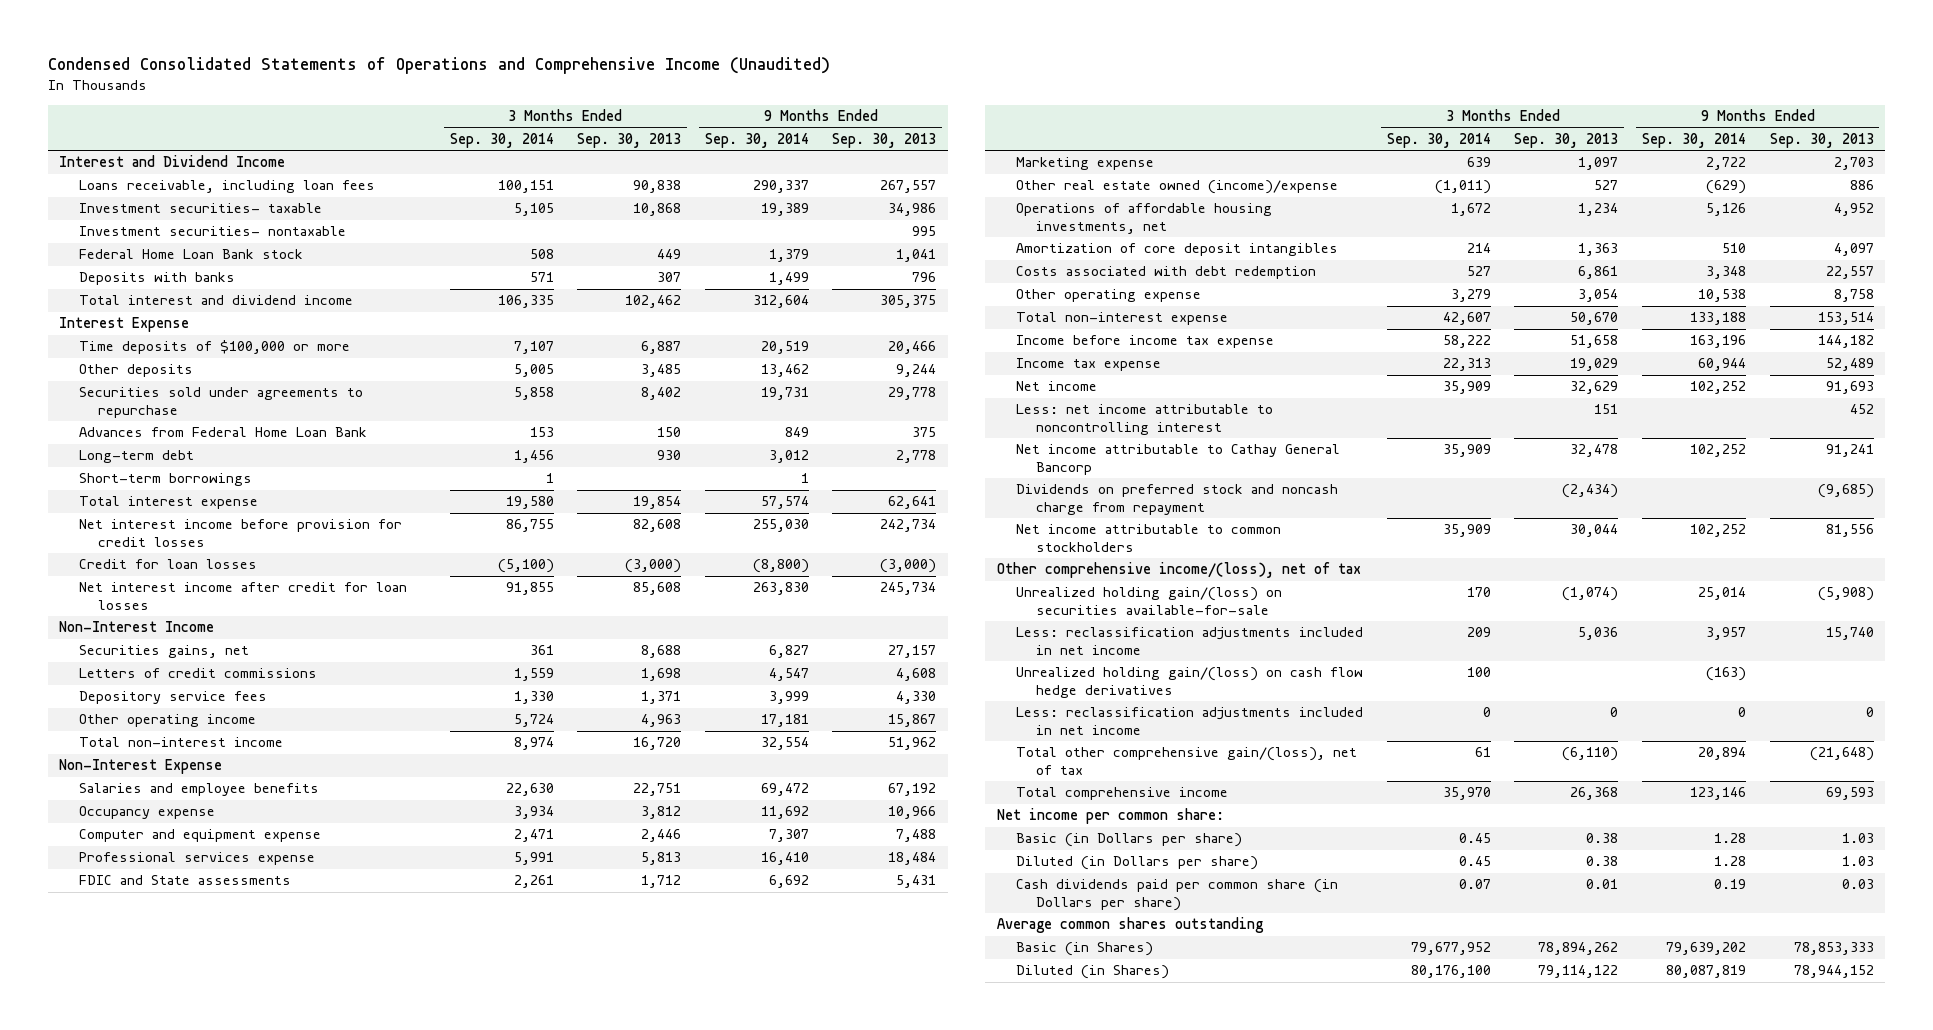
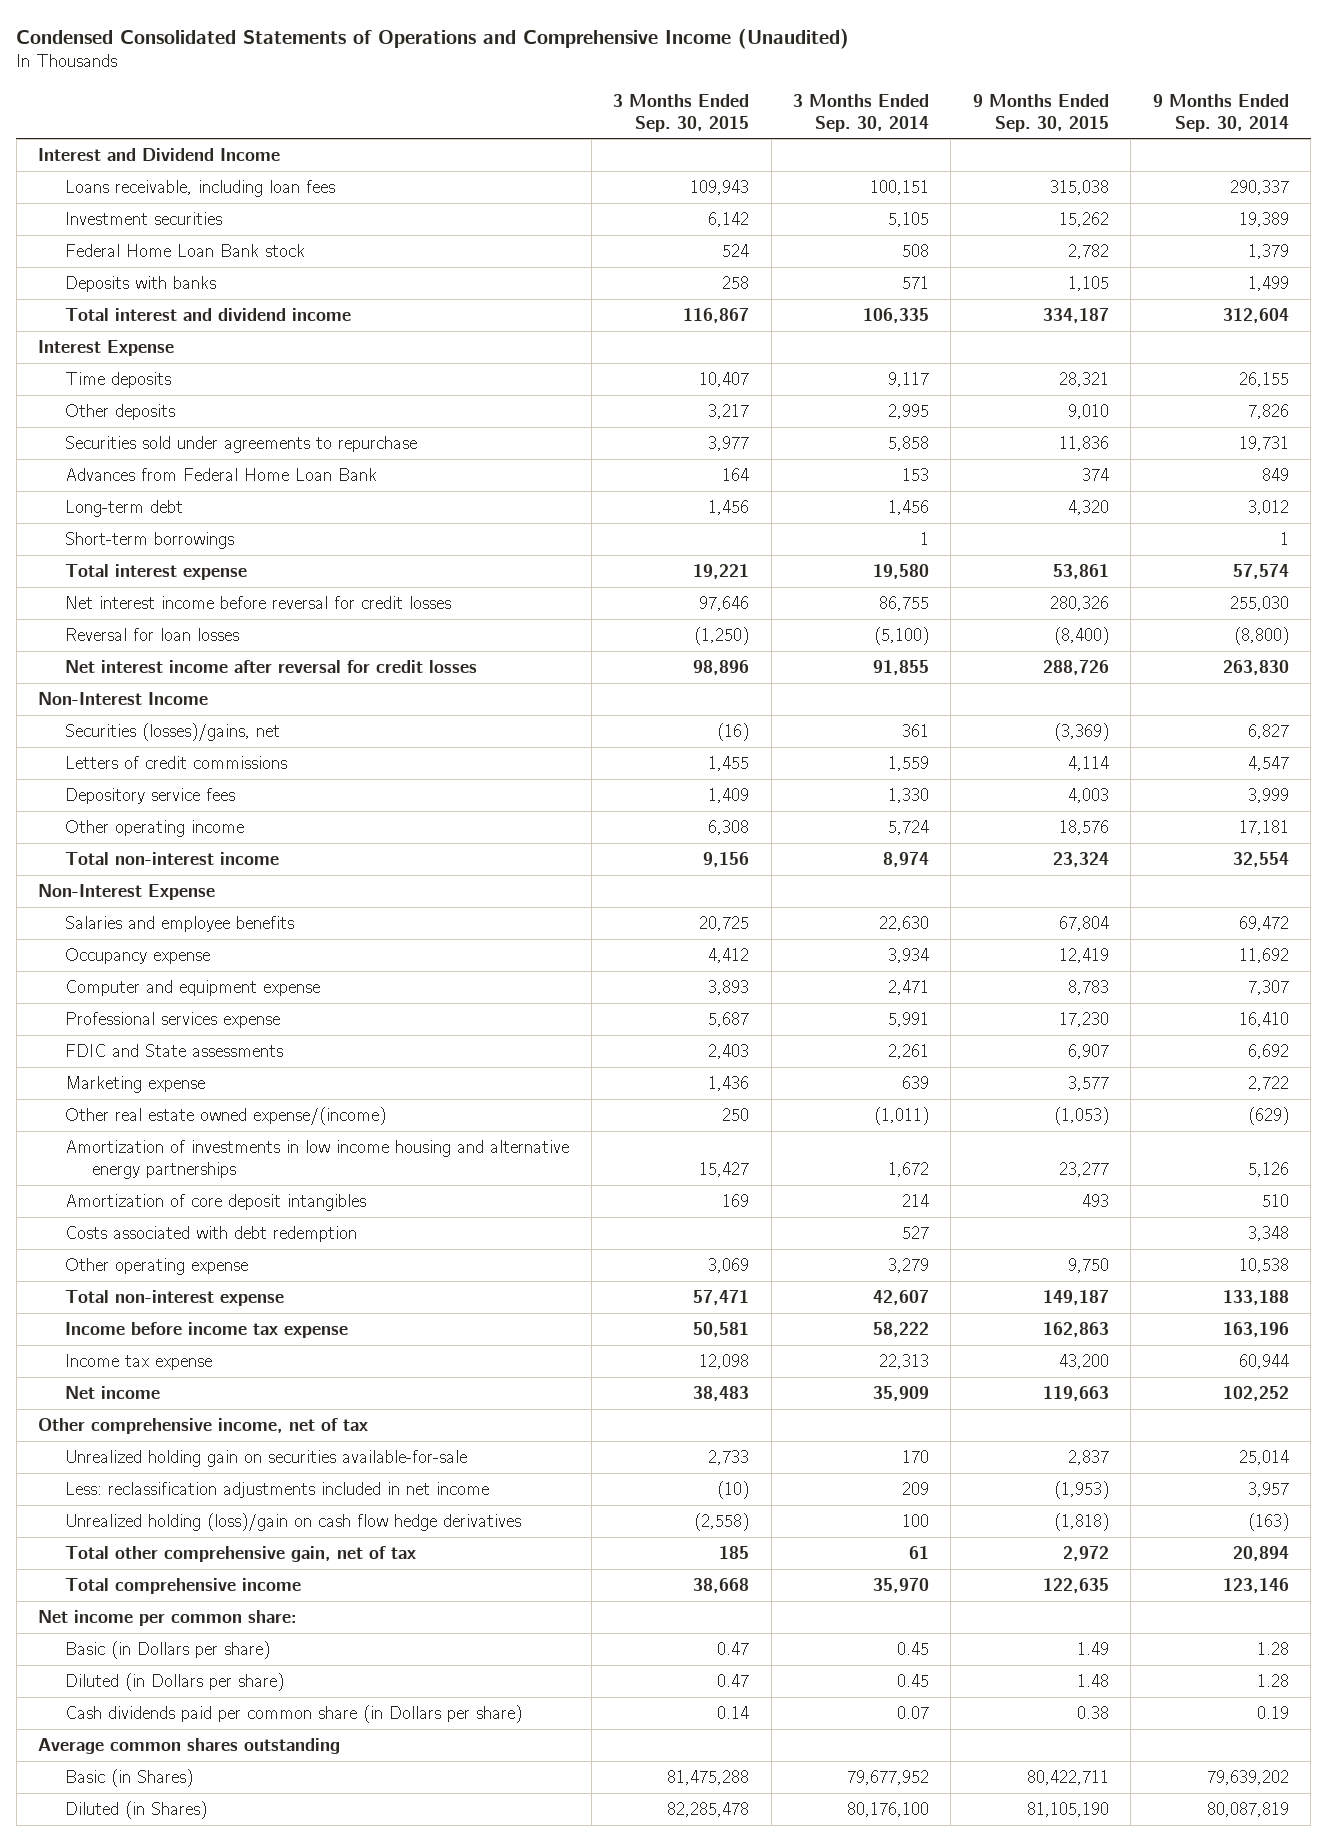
- | 3 Months Ended Sep. 30, 2014 | 3 Months Ended Sep. 30, 2013 | 9 Months Ended Sep. 30, 2014 | 9 Months Ended Sep. 30, 2013
+ | 3 Months Ended Sep. 30, 2015 | 3 Months Ended Sep. 30, 2014 | 9 Months Ended Sep. 30, 2015 | 9 Months Ended Sep. 30, 2014
- Investment securities- taxable | 5,105 | 10,868 | 19,389 | 34,986
- Investment securities- nontaxable | | | | 995
+ Investment securities | 6,142 | 5,105 | 15,262 | 19,389
- Time deposits of $100,000 or more | 7,107 | 6,887 | 20,519 | 20,466
- Other deposits | 5,005 | 3,485 | 13,462 | 9,244
+ Time deposits | 10,407 | 9,117 | 28,321 | 26,155
+ Other deposits | 3,217 | 2,995 | 9,010 | 7,826
- Net interest income before provision for credit losses | 86,755 | 82,608 | 255,030 | 242,734
- Credit for loan losses | (5,100) | (3,000) | (8,800) | (3,000)
- Net interest income after credit for loan losses | 91,855 | 85,608 | 263,830 | 245,734
+ Net interest income before reversal for credit losses | 97,646 | 86,755 | 280,326 | 255,030
+ Reversal for loan losses | (1,250) | (5,100) | (8,400) | (8,800)
+ Net interest income after reversal for credit losses | 98,896 | 91,855 | 288,726 | 263,830
- Securities gains, net | 361 | 8,688 | 6,827 | 27,157
+ Securities (losses)/gains, net | (16) | 361 | (3,369) | 6,827
- Other real estate owned (income)/expense | (1,011) | 527 | (629) | 886
- Operations of affordable housing investments, net | 1,672 | 1,234 | 5,126 | 4,952
+ Other real estate owned expense/(income) | 250 | (1,011) | (1,053) | (629)
+ Amortization of investments in low income housing and alternative energy partnerships | 15,427 | 1,672 | 23,277 | 5,126
- Less: net income attributable to noncontrolling interest | | 151 | | 452
- Net income attributable to Cathay General Bancorp | 35,909 | 32,478 | 102,252 | 91,241
- Dividends on preferred stock and noncash charge from repayment | | (2,434) | | (9,685)
- Net income attributable to common stockholders | 35,909 | 30,044 | 102,252 | 81,556
- Other comprehensive income/(loss), net of tax
- Unrealized holding gain/(loss) on securities available-for-sale | 170 | (1,074) | 25,014 | (5,908)
+ Other comprehensive income, net of tax
+ Unrealized holding gain on securities available-for-sale | 2,733 | 170 | 2,837 | 25,014
- Unrealized holding gain/(loss) on cash flow hedge derivatives | 100 | | (163) |
- Less: reclassification adjustments included in net income | 0 | 0 | 0 | 0
- Total other comprehensive gain/(loss), net of tax | 61 | (6,110) | 20,894 | (21,648)
+ Unrealized holding (loss)/gain on cash flow hedge derivatives | (2,558) | 100 | (1,818) | (163)
+ Total other comprehensive gain, net of tax | 185 | 61 | 2,972 | 20,894

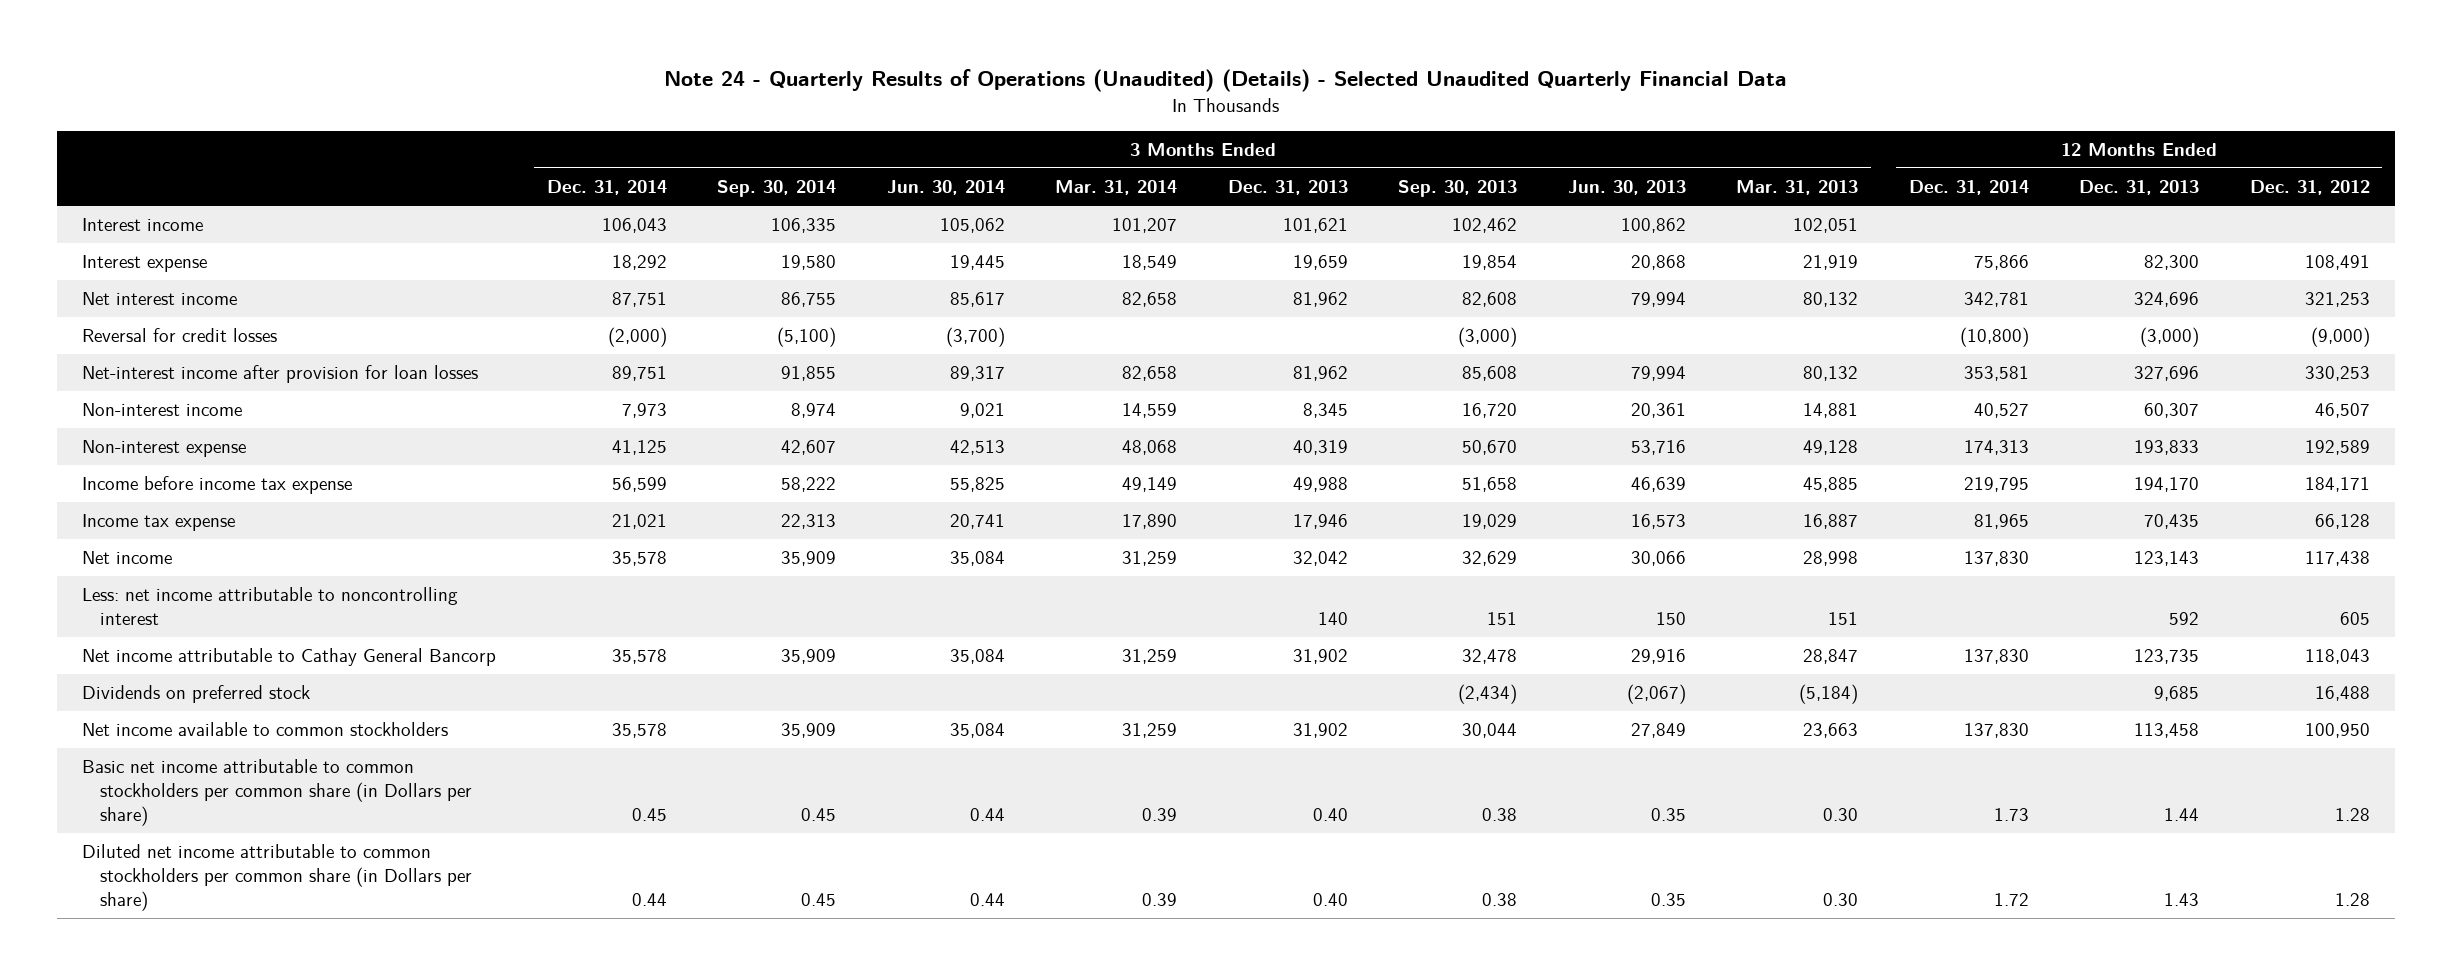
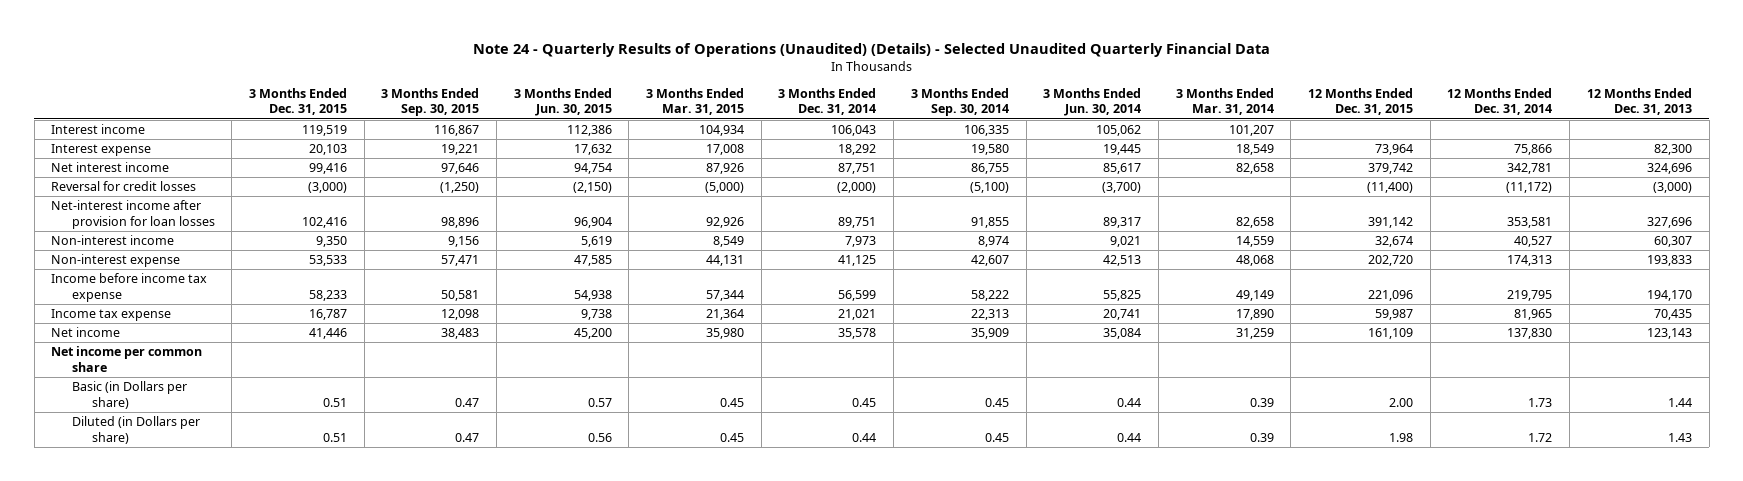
- | 3 Months Ended Dec. 31, 2014 | 3 Months Ended Sep. 30, 2014 | 3 Months Ended Jun. 30, 2014 | 3 Months Ended Mar. 31, 2014 | 3 Months Ended Dec. 31, 2013 | 3 Months Ended Sep. 30, 2013 | 3 Months Ended Jun. 30, 2013 | 3 Months Ended Mar. 31, 2013 | 12 Months Ended Dec. 31, 2014 | 12 Months Ended Dec. 31, 2013 | 12 Months Ended Dec. 31, 2012
+ | 3 Months Ended Dec. 31, 2015 | 3 Months Ended Sep. 30, 2015 | 3 Months Ended Jun. 30, 2015 | 3 Months Ended Mar. 31, 2015 | 3 Months Ended Dec. 31, 2014 | 3 Months Ended Sep. 30, 2014 | 3 Months Ended Jun. 30, 2014 | 3 Months Ended Mar. 31, 2014 | 12 Months Ended Dec. 31, 2015 | 12 Months Ended Dec. 31, 2014 | 12 Months Ended Dec. 31, 2013
- Reversal for credit losses | (2,000) | (5,100) | (3,700) | | | (3,000) | | | (10,800) | (3,000) | (9,000)
+ Reversal for credit losses | (3,000) | (1,250) | (2,150) | (5,000) | (2,000) | (5,100) | (3,700) | | (11,400) | (11,172) | (3,000)
- Less: net income attributable to noncontrolling interest | | | | | 140 | 151 | 150 | 151 | | 592 | 605
- Net income attributable to Cathay General Bancorp | 35,578 | 35,909 | 35,084 | 31,259 | 31,902 | 32,478 | 29,916 | 28,847 | 137,830 | 123,735 | 118,043
- Dividends on preferred stock | | | | | | (2,434) | (2,067) | (5,184) | | 9,685 | 16,488
- Net income available to common stockholders | 35,578 | 35,909 | 35,084 | 31,259 | 31,902 | 30,044 | 27,849 | 23,663 | 137,830 | 113,458 | 100,950
- Basic net income attributable to common stockholders per common share (in Dollars per share) | 0.45 | 0.45 | 0.44 | 0.39 | 0.40 | 0.38 | 0.35 | 0.30 | 1.73 | 1.44 | 1.28
- Diluted net income attributable to common stockholders per common share (in Dollars per share) | 0.44 | 0.45 | 0.44 | 0.39 | 0.40 | 0.38 | 0.35 | 0.30 | 1.72 | 1.43 | 1.28
+ Net income per common share
+ Basic (in Dollars per share) | 0.51 | 0.47 | 0.57 | 0.45 | 0.45 | 0.45 | 0.44 | 0.39 | 2.00 | 1.73 | 1.44
+ Diluted (in Dollars per share) | 0.51 | 0.47 | 0.56 | 0.45 | 0.44 | 0.45 | 0.44 | 0.39 | 1.98 | 1.72 | 1.43

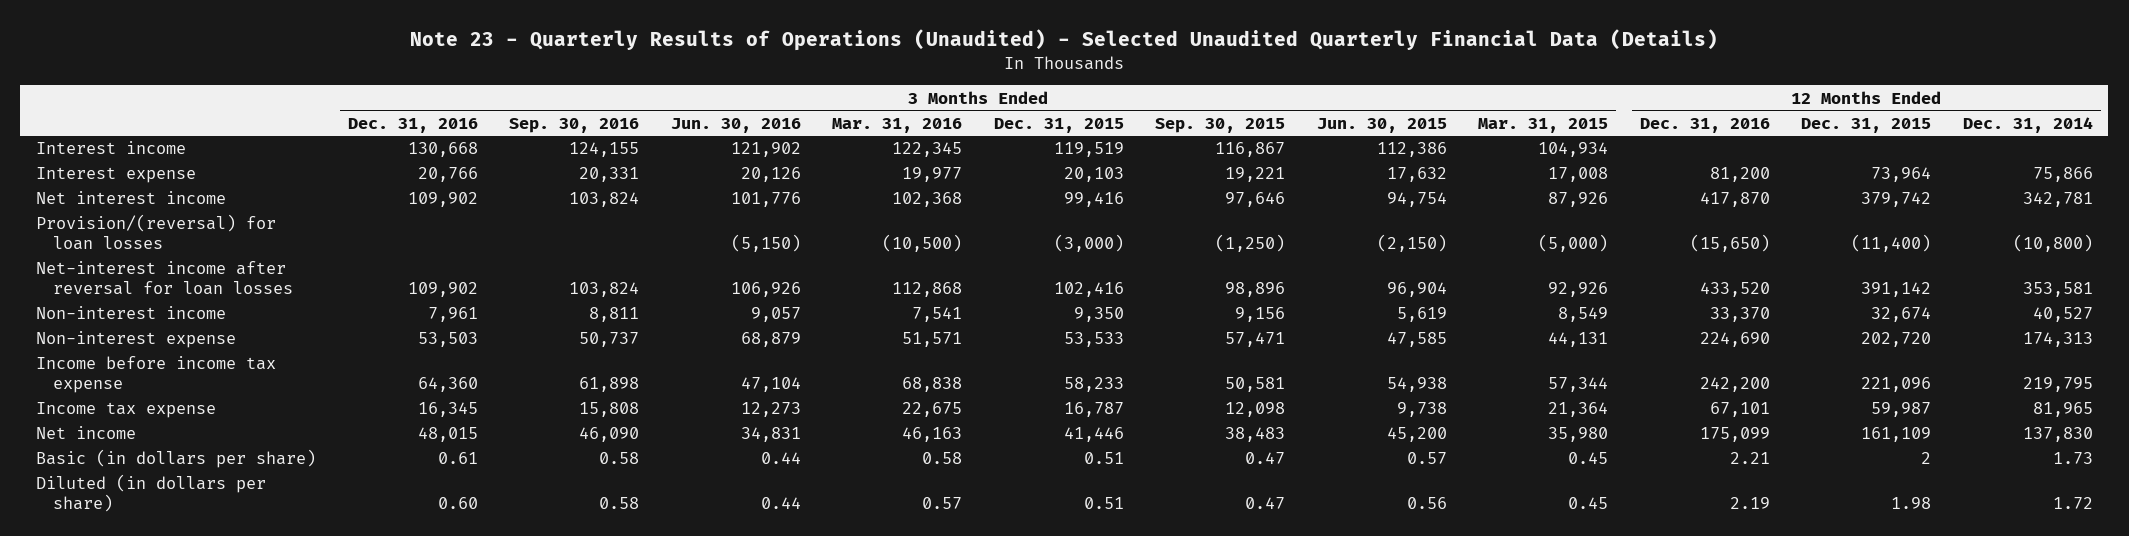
- Note 24 - Quarterly Results of Operations (Unaudited) (Details) - Selected Unaudited Quarterly Financial Data
+ Note 23 - Quarterly Results of Operations (Unaudited) - Selected Unaudited Quarterly Financial Data (Details)
- | 3 Months Ended Dec. 31, 2015 | 3 Months Ended Sep. 30, 2015 | 3 Months Ended Jun. 30, 2015 | 3 Months Ended Mar. 31, 2015 | 3 Months Ended Dec. 31, 2014 | 3 Months Ended Sep. 30, 2014 | 3 Months Ended Jun. 30, 2014 | 3 Months Ended Mar. 31, 2014 | 12 Months Ended Dec. 31, 2015 | 12 Months Ended Dec. 31, 2014 | 12 Months Ended Dec. 31, 2013
+ | 3 Months Ended Dec. 31, 2016 | 3 Months Ended Sep. 30, 2016 | 3 Months Ended Jun. 30, 2016 | 3 Months Ended Mar. 31, 2016 | 3 Months Ended Dec. 31, 2015 | 3 Months Ended Sep. 30, 2015 | 3 Months Ended Jun. 30, 2015 | 3 Months Ended Mar. 31, 2015 | 12 Months Ended Dec. 31, 2016 | 12 Months Ended Dec. 31, 2015 | 12 Months Ended Dec. 31, 2014
- Reversal for credit losses | (3,000) | (1,250) | (2,150) | (5,000) | (2,000) | (5,100) | (3,700) | | (11,400) | (11,172) | (3,000)
- Net-interest income after provision for loan losses | 102,416 | 98,896 | 96,904 | 92,926 | 89,751 | 91,855 | 89,317 | 82,658 | 391,142 | 353,581 | 327,696
+ Provision/(reversal) for loan losses | | | (5,150) | (10,500) | (3,000) | (1,250) | (2,150) | (5,000) | (15,650) | (11,400) | (10,800)
+ Net-interest income after reversal for loan losses | 109,902 | 103,824 | 106,926 | 112,868 | 102,416 | 98,896 | 96,904 | 92,926 | 433,520 | 391,142 | 353,581
- Net income per common share
- Basic (in Dollars per share) | 0.51 | 0.47 | 0.57 | 0.45 | 0.45 | 0.45 | 0.44 | 0.39 | 2.00 | 1.73 | 1.44
- Diluted (in Dollars per share) | 0.51 | 0.47 | 0.56 | 0.45 | 0.44 | 0.45 | 0.44 | 0.39 | 1.98 | 1.72 | 1.43
+ Basic (in dollars per share) | 0.61 | 0.58 | 0.44 | 0.58 | 0.51 | 0.47 | 0.57 | 0.45 | 2.21 | 2 | 1.73
+ Diluted (in dollars per share) | 0.60 | 0.58 | 0.44 | 0.57 | 0.51 | 0.47 | 0.56 | 0.45 | 2.19 | 1.98 | 1.72

